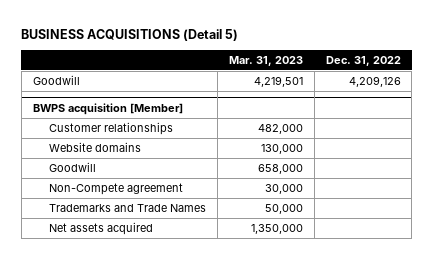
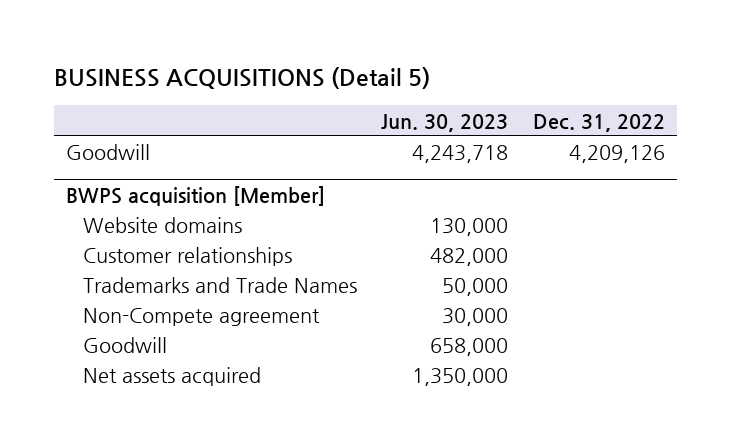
- | Mar. 31, 2023 | Dec. 31, 2022
+ | Jun. 30, 2023 | Dec. 31, 2022
@ BWPS acquisition [Member]
moved down: Customer relationships | 482,000 |
moved down: Non-Compete agreement | 30,000 |
moved down: Goodwill | 658,000 |

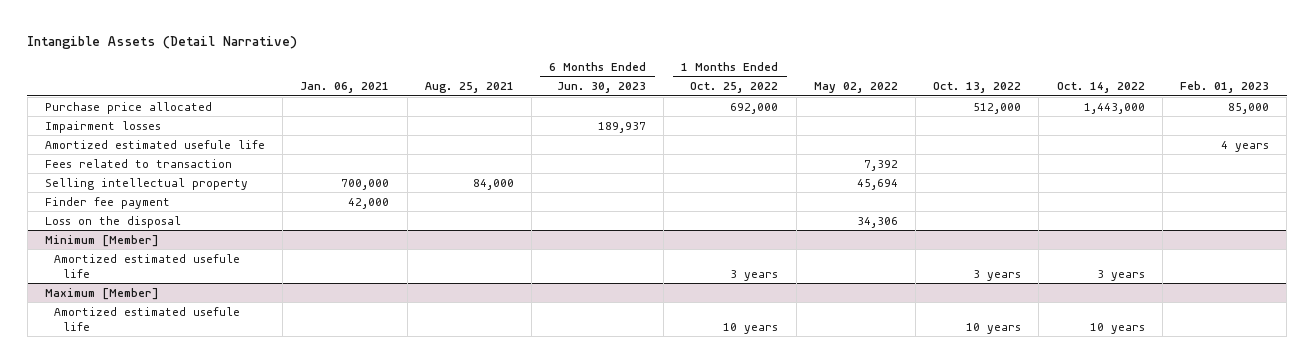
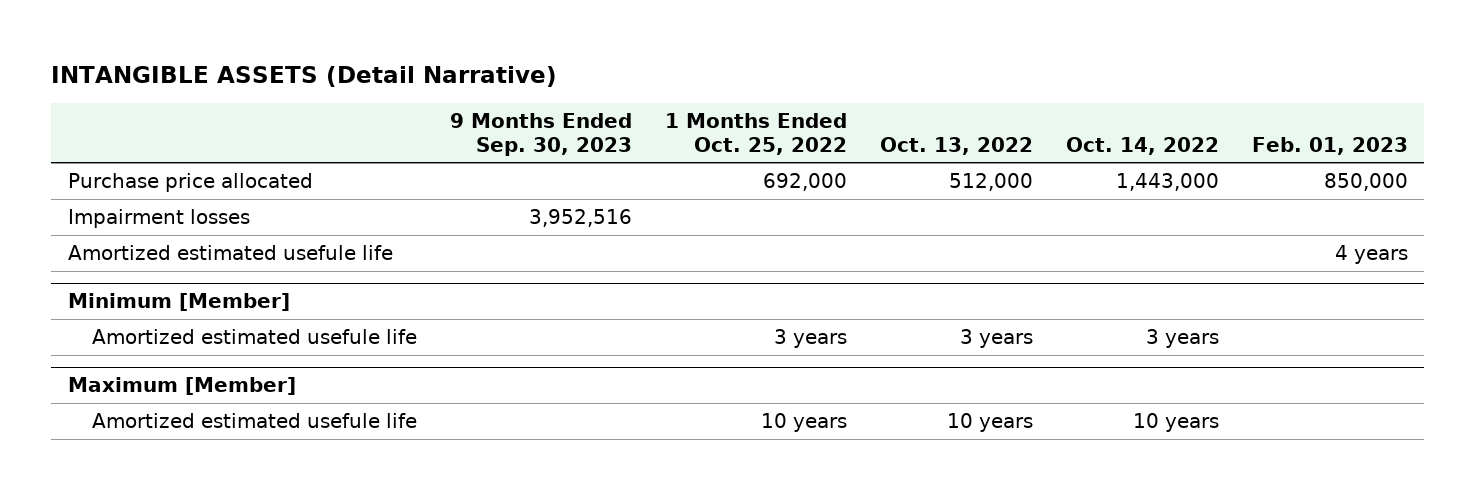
- Intangible Assets (Detail Narrative)
+ INTANGIBLE ASSETS (Detail Narrative)
- | Jan. 06, 2021 | Aug. 25, 2021 | 6 Months Ended Jun. 30, 2023 | 1 Months Ended Oct. 25, 2022 | May 02, 2022 | Oct. 13, 2022 | Oct. 14, 2022 | Feb. 01, 2023
+ | 9 Months Ended Sep. 30, 2023 | 1 Months Ended Oct. 25, 2022 | Oct. 13, 2022 | Oct. 14, 2022 | Feb. 01, 2023
- Purchase price allocated | | | | 692,000 | | 512,000 | 1,443,000 | 85,000
+ Purchase price allocated | | 692,000 | 512,000 | 1,443,000 | 850,000
- Fees related to transaction | | | | | 7,392 | | |
- Selling intellectual property | 700,000 | 84,000 | | | 45,694 | | |
- Finder fee payment | 42,000 | | | | | | |
- Loss on the disposal | | | | | 34,306 | | |

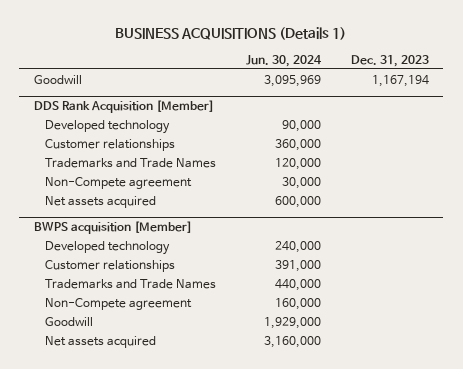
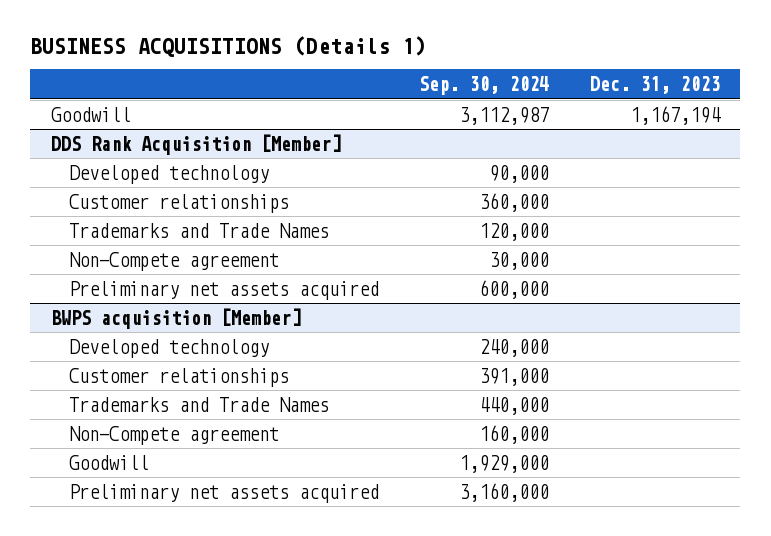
- | Jun. 30, 2024 | Dec. 31, 2023
+ | Sep. 30, 2024 | Dec. 31, 2023
@ DDS Rank Acquisition [Member]
- Net assets acquired | 600,000 |
+ Preliminary net assets acquired | 600,000 |
@ BWPS acquisition [Member]
- Net assets acquired | 3,160,000 |
+ Preliminary net assets acquired | 3,160,000 |

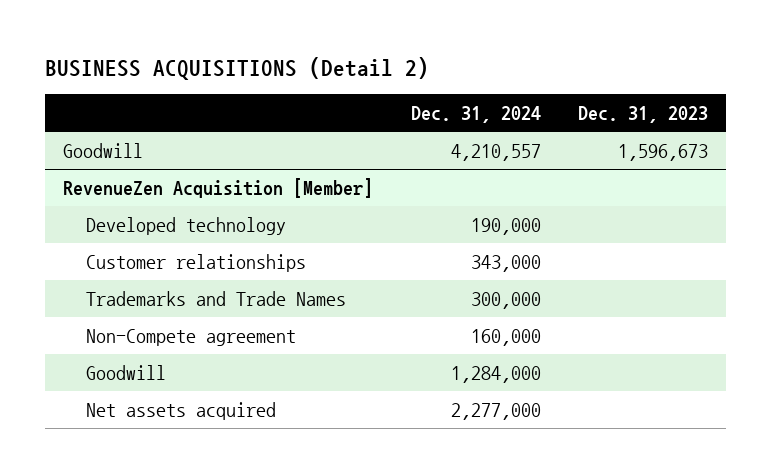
- BUSINESS ACQUISITIONS (Details 1)
+ BUSINESS ACQUISITIONS (Detail 2)
- | Sep. 30, 2024 | Dec. 31, 2023
+ | Dec. 31, 2024 | Dec. 31, 2023
- Goodwill | 3,112,987 | 1,167,194
- DDS Rank Acquisition [Member]
- Developed technology | 90,000 |
- Customer relationships | 360,000 |
- Trademarks and Trade Names | 120,000 |
- Non-Compete agreement | 30,000 |
- Preliminary net assets acquired | 600,000 |
- BWPS acquisition [Member]
- Developed technology | 240,000 |
- Customer relationships | 391,000 |
- Trademarks and Trade Names | 440,000 |
- Non-Compete agreement | 160,000 |
- Goodwill | 1,929,000 |
- Preliminary net assets acquired | 3,160,000 |
+ Goodwill | 4,210,557 | 1,596,673
+ RevenueZen Acquisition [Member]
+ Developed technology | 190,000 |
+ Customer relationships | 343,000 |
+ Trademarks and Trade Names | 300,000 |
+ Non-Compete agreement | 160,000 |
+ Goodwill | 1,284,000 |
+ Net assets acquired | 2,277,000 |

